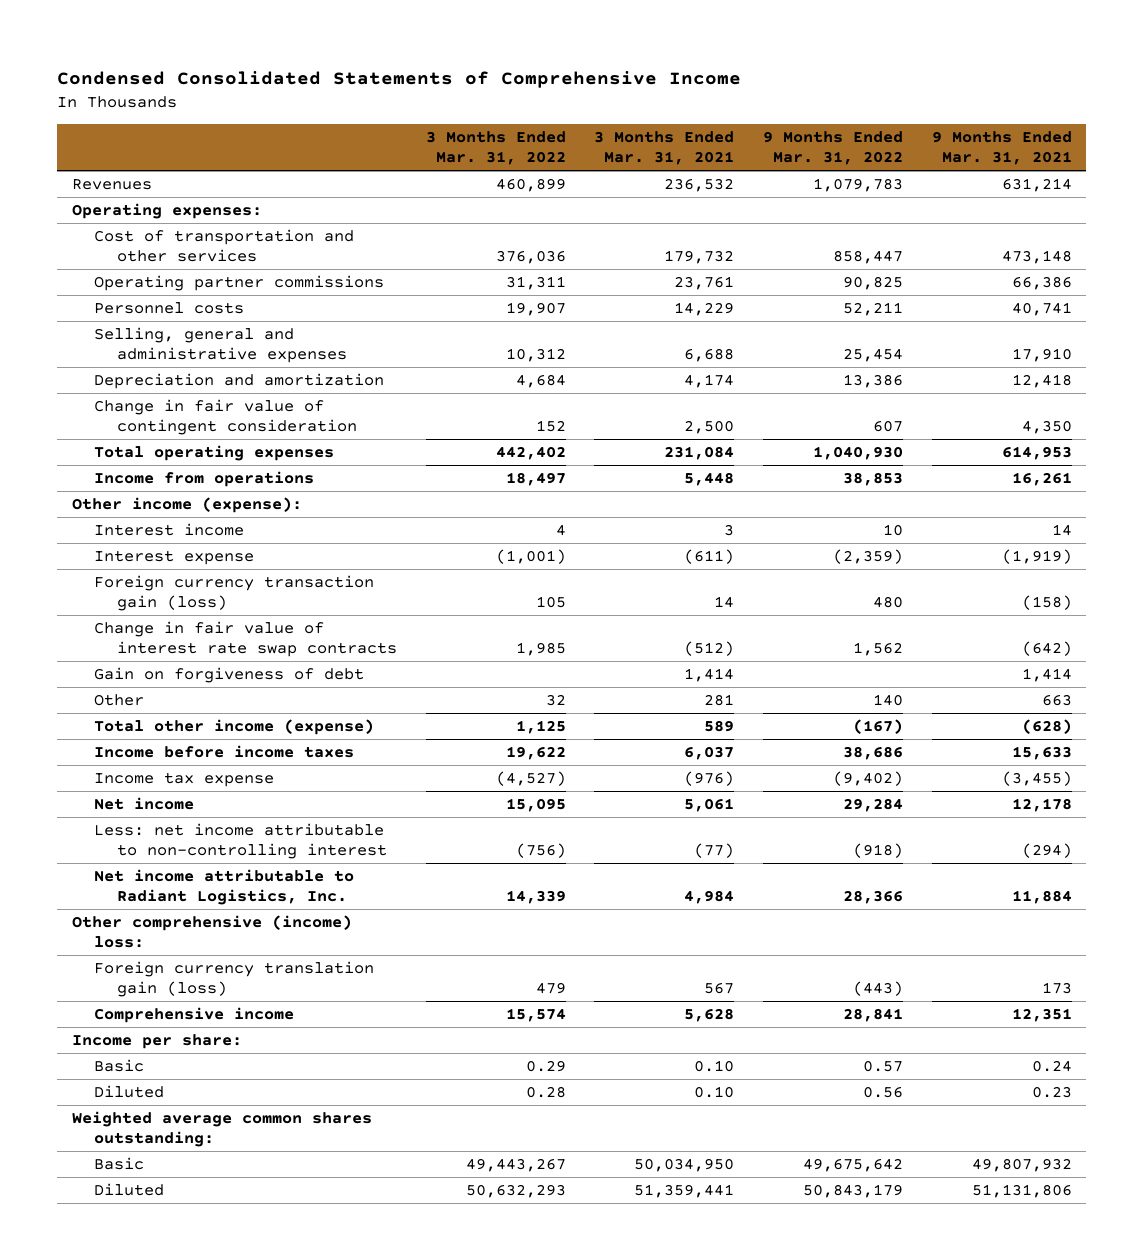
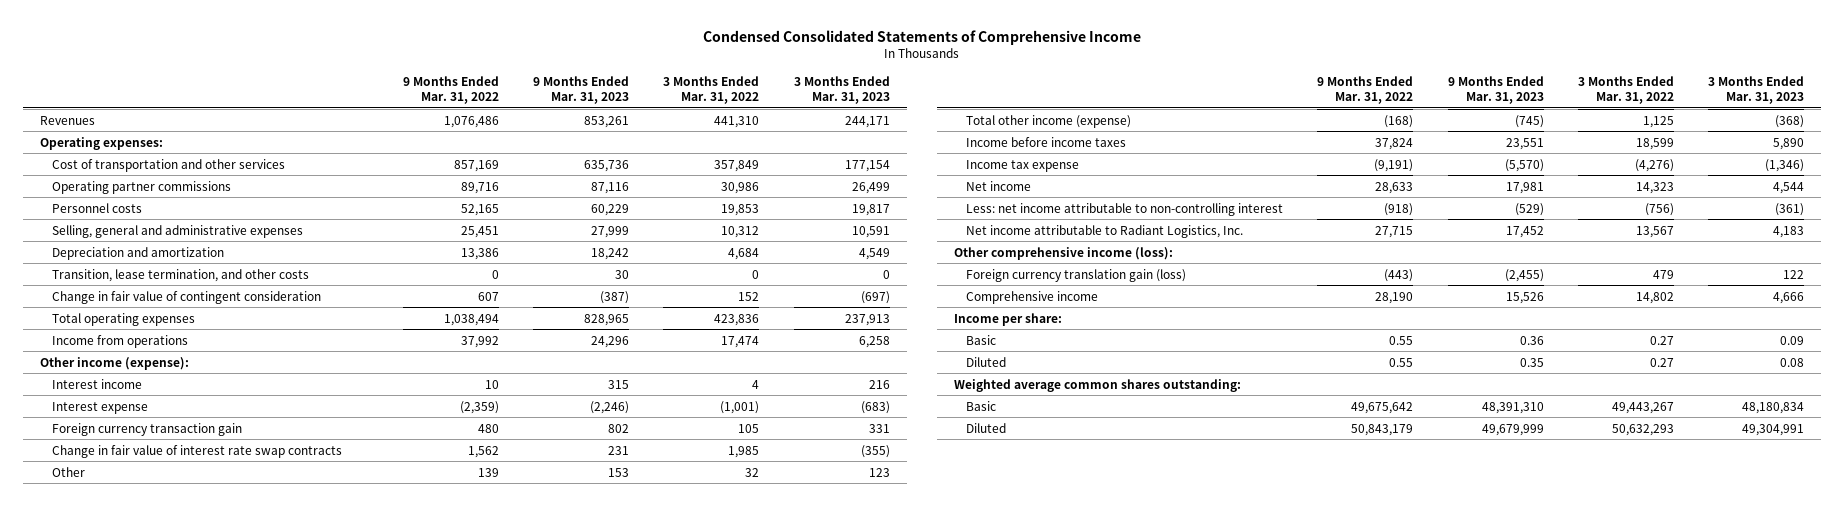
- | 3 Months Ended Mar. 31, 2022 | 3 Months Ended Mar. 31, 2021 | 9 Months Ended Mar. 31, 2022 | 9 Months Ended Mar. 31, 2021
+ | 9 Months Ended Mar. 31, 2022 | 9 Months Ended Mar. 31, 2023 | 3 Months Ended Mar. 31, 2022 | 3 Months Ended Mar. 31, 2023
- Revenues | 460,899 | 236,532 | 1,079,783 | 631,214
+ Revenues | 1,076,486 | 853,261 | 441,310 | 244,171
- Cost of transportation and other services | 376,036 | 179,732 | 858,447 | 473,148
- Operating partner commissions | 31,311 | 23,761 | 90,825 | 66,386
- Personnel costs | 19,907 | 14,229 | 52,211 | 40,741
- Selling, general and administrative expenses | 10,312 | 6,688 | 25,454 | 17,910
+ Cost of transportation and other services | 857,169 | 635,736 | 357,849 | 177,154
+ Operating partner commissions | 89,716 | 87,116 | 30,986 | 26,499
+ Personnel costs | 52,165 | 60,229 | 19,853 | 19,817
+ Selling, general and administrative expenses | 25,451 | 27,999 | 10,312 | 10,591
+ Transition, lease termination, and other costs | 0 | 30 | 0 | 0
- Total operating expenses | 442,402 | 231,084 | 1,040,930 | 614,953
- Income from operations | 18,497 | 5,448 | 38,853 | 16,261
+ Total operating expenses | 1,038,494 | 828,965 | 423,836 | 237,913
+ Income from operations | 37,992 | 24,296 | 17,474 | 6,258
- Foreign currency transaction gain (loss) | 105 | 14 | 480 | (158)
+ Foreign currency transaction gain | 480 | 802 | 105 | 331
- Gain on forgiveness of debt | | 1,414 | | 1,414
- Other | 32 | 281 | 140 | 663
- Total other income (expense) | 1,125 | 589 | (167) | (628)
- Income before income taxes | 19,622 | 6,037 | 38,686 | 15,633
- Income tax expense | (4,527) | (976) | (9,402) | (3,455)
- Net income | 15,095 | 5,061 | 29,284 | 12,178
+ Other | 139 | 153 | 32 | 123
+ Total other income (expense) | (168) | (745) | 1,125 | (368)
+ Income before income taxes | 37,824 | 23,551 | 18,599 | 5,890
+ Income tax expense | (9,191) | (5,570) | (4,276) | (1,346)
+ Net income | 28,633 | 17,981 | 14,323 | 4,544
- Net income attributable to Radiant Logistics, Inc. | 14,339 | 4,984 | 28,366 | 11,884
- Other comprehensive (income) loss:
+ Net income attributable to Radiant Logistics, Inc. | 27,715 | 17,452 | 13,567 | 4,183
+ Other comprehensive income (loss):
- Comprehensive income | 15,574 | 5,628 | 28,841 | 12,351
+ Comprehensive income | 28,190 | 15,526 | 14,802 | 4,666
- Basic | 0.29 | 0.10 | 0.57 | 0.24
- Diluted | 0.28 | 0.10 | 0.56 | 0.23
+ Basic | 0.55 | 0.36 | 0.27 | 0.09
+ Diluted | 0.55 | 0.35 | 0.27 | 0.08

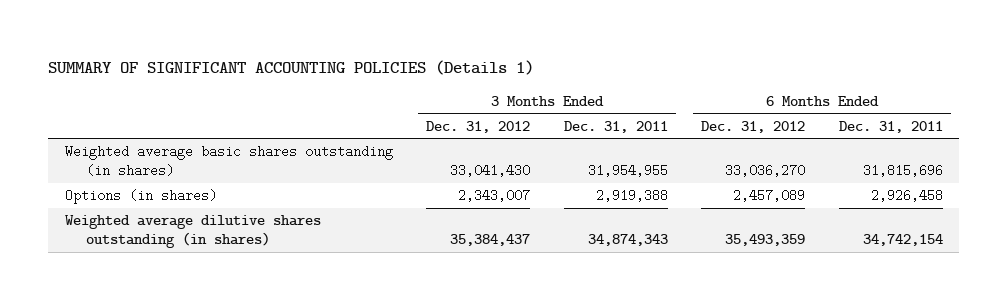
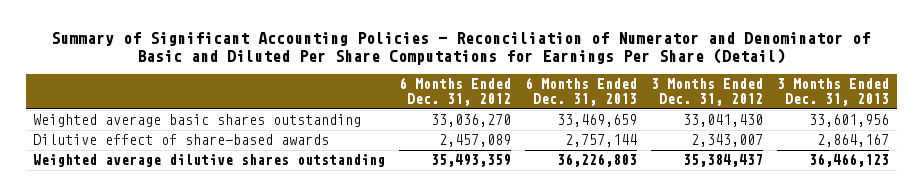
- SUMMARY OF SIGNIFICANT ACCOUNTING POLICIES (Details 1)
+ Summary of Significant Accounting Policies - Reconciliation of Numerator and Denominator of Basic and Diluted Per Share Computations for Earnings Per Share (Detail)
- | 3 Months Ended Dec. 31, 2012 | 3 Months Ended Dec. 31, 2011 | 6 Months Ended Dec. 31, 2012 | 6 Months Ended Dec. 31, 2011
+ | 6 Months Ended Dec. 31, 2012 | 6 Months Ended Dec. 31, 2013 | 3 Months Ended Dec. 31, 2012 | 3 Months Ended Dec. 31, 2013
- Weighted average basic shares outstanding (in shares) | 33,041,430 | 31,954,955 | 33,036,270 | 31,815,696
- Options (in shares) | 2,343,007 | 2,919,388 | 2,457,089 | 2,926,458
- Weighted average dilutive shares outstanding (in shares) | 35,384,437 | 34,874,343 | 35,493,359 | 34,742,154
+ Weighted average basic shares outstanding | 33,036,270 | 33,469,659 | 33,041,430 | 33,601,956
+ Dilutive effect of share-based awards | 2,457,089 | 2,757,144 | 2,343,007 | 2,864,167
+ Weighted average dilutive shares outstanding | 35,493,359 | 36,226,803 | 35,384,437 | 36,466,123

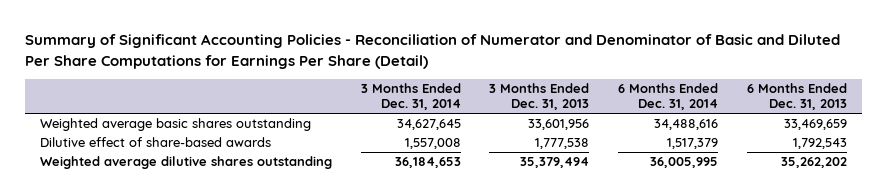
- | 6 Months Ended Dec. 31, 2012 | 6 Months Ended Dec. 31, 2013 | 3 Months Ended Dec. 31, 2012 | 3 Months Ended Dec. 31, 2013
+ | 3 Months Ended Dec. 31, 2014 | 3 Months Ended Dec. 31, 2013 | 6 Months Ended Dec. 31, 2014 | 6 Months Ended Dec. 31, 2013
- Dilutive effect of share-based awards | 2,457,089 | 2,757,144 | 2,343,007 | 2,864,167
- Weighted average dilutive shares outstanding | 35,493,359 | 36,226,803 | 35,384,437 | 36,466,123
+ Dilutive effect of share-based awards | 1,557,008 | 1,777,538 | 1,517,379 | 1,792,543
+ Weighted average dilutive shares outstanding | 36,184,653 | 35,379,494 | 36,005,995 | 35,262,202

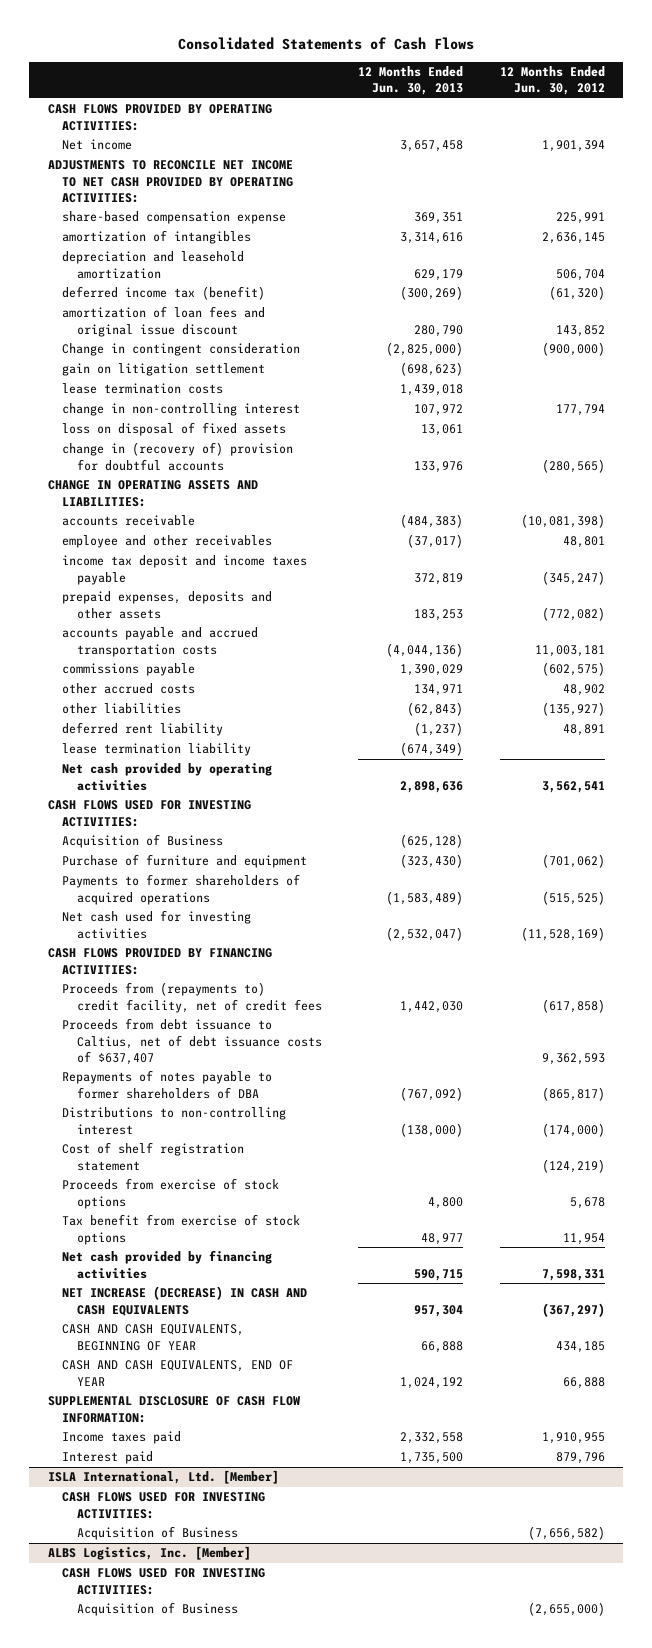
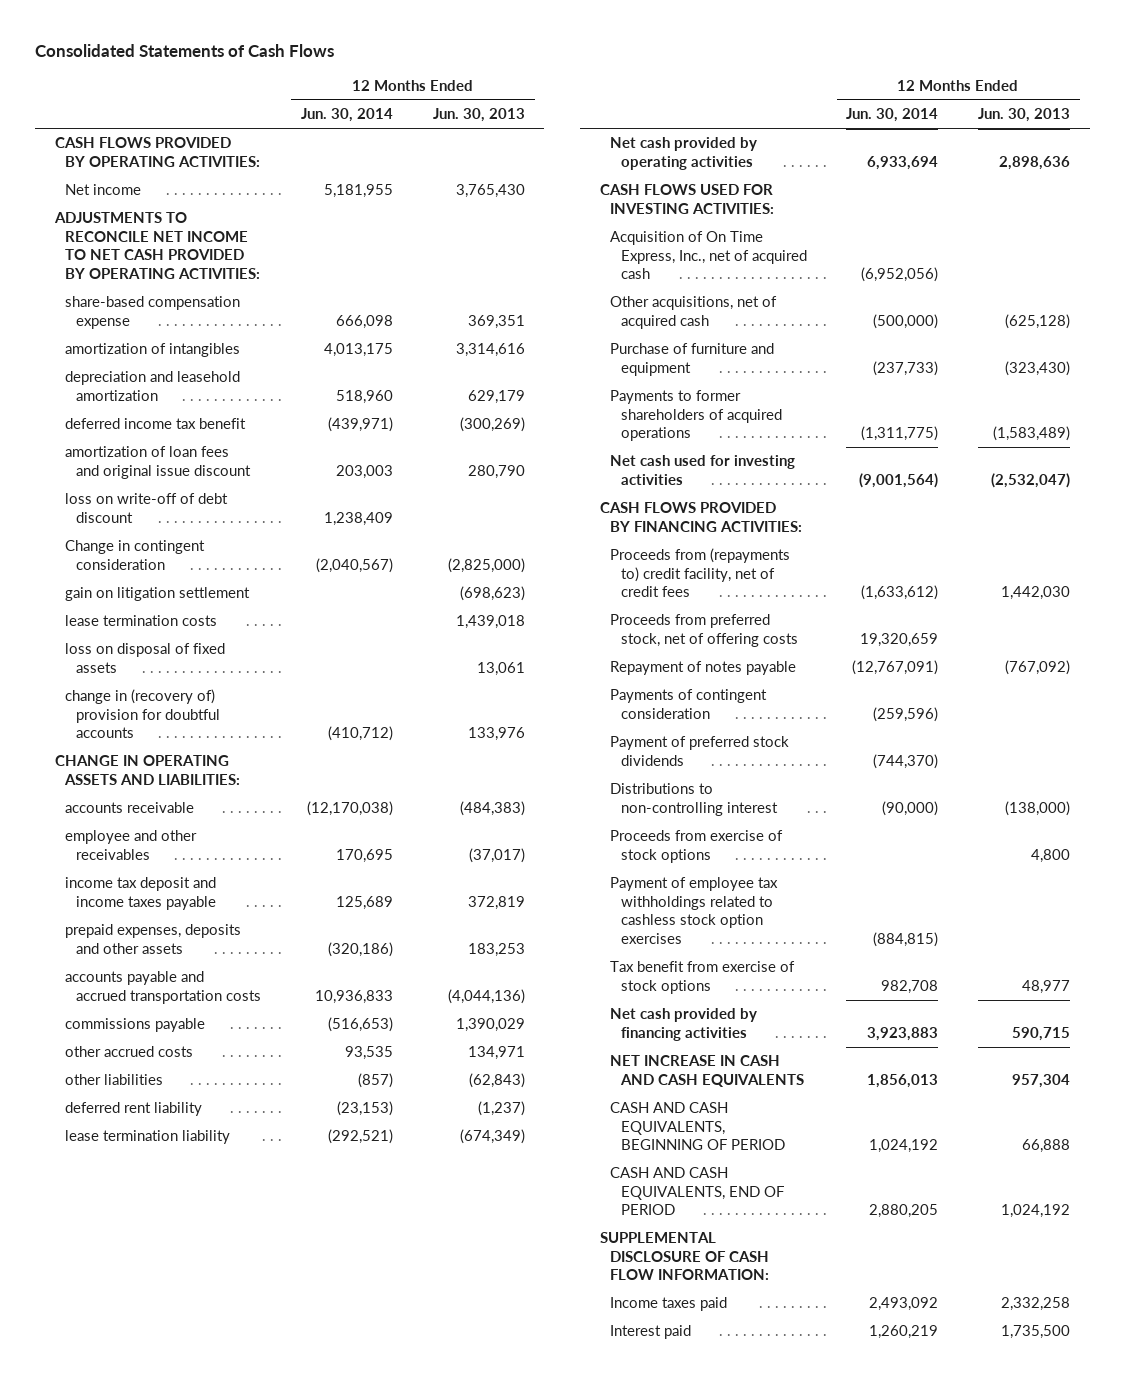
- | 12 Months Ended Jun. 30, 2013 | 12 Months Ended Jun. 30, 2012
+ | 12 Months Ended Jun. 30, 2014 | 12 Months Ended Jun. 30, 2013
- Net income | 3,657,458 | 1,901,394
+ Net income | 5,181,955 | 3,765,430
- deferred income tax (benefit) | (300,269) | (61,320)
+ deferred income tax benefit | (439,971) | (300,269)
+ loss on write-off of debt discount | 1,238,409 |
- change in non-controlling interest | 107,972 | 177,794
- Acquisition of Business | (625,128) |
+ Acquisition of On Time Express, Inc., net of acquired cash | (6,952,056) |
+ Other acquisitions, net of acquired cash | (500,000) | (625,128)
- Proceeds from debt issuance to Caltius, net of debt issuance costs of $637,407 | | 9,362,593
- Repayments of notes payable to former shareholders of DBA | (767,092) | (865,817)
+ Proceeds from preferred stock, net of offering costs | 19,320,659 |
+ Repayment of notes payable | (12,767,091) | (767,092)
+ Payments of contingent consideration | (259,596) |
+ Payment of preferred stock dividends | (744,370) |
- Cost of shelf registration statement | | (124,219)
+ Payment of employee tax withholdings related to cashless stock option exercises | (884,815) |
- NET INCREASE (DECREASE) IN CASH AND CASH EQUIVALENTS | 957,304 | (367,297)
- CASH AND CASH EQUIVALENTS, BEGINNING OF YEAR | 66,888 | 434,185
- CASH AND CASH EQUIVALENTS, END OF YEAR | 1,024,192 | 66,888
+ NET INCREASE IN CASH AND CASH EQUIVALENTS | 1,856,013 | 957,304
+ CASH AND CASH EQUIVALENTS, BEGINNING OF PERIOD | 1,024,192 | 66,888
+ CASH AND CASH EQUIVALENTS, END OF PERIOD | 2,880,205 | 1,024,192
- Income taxes paid | 2,332,558 | 1,910,955
+ Income taxes paid | 2,493,092 | 2,332,258
- ISLA International, Ltd. [Member]
- CASH FLOWS USED FOR INVESTING ACTIVITIES:
- Acquisition of Business | | (7,656,582)
- ALBS Logistics, Inc. [Member]
- CASH FLOWS USED FOR INVESTING ACTIVITIES:
- Acquisition of Business | | (2,655,000)

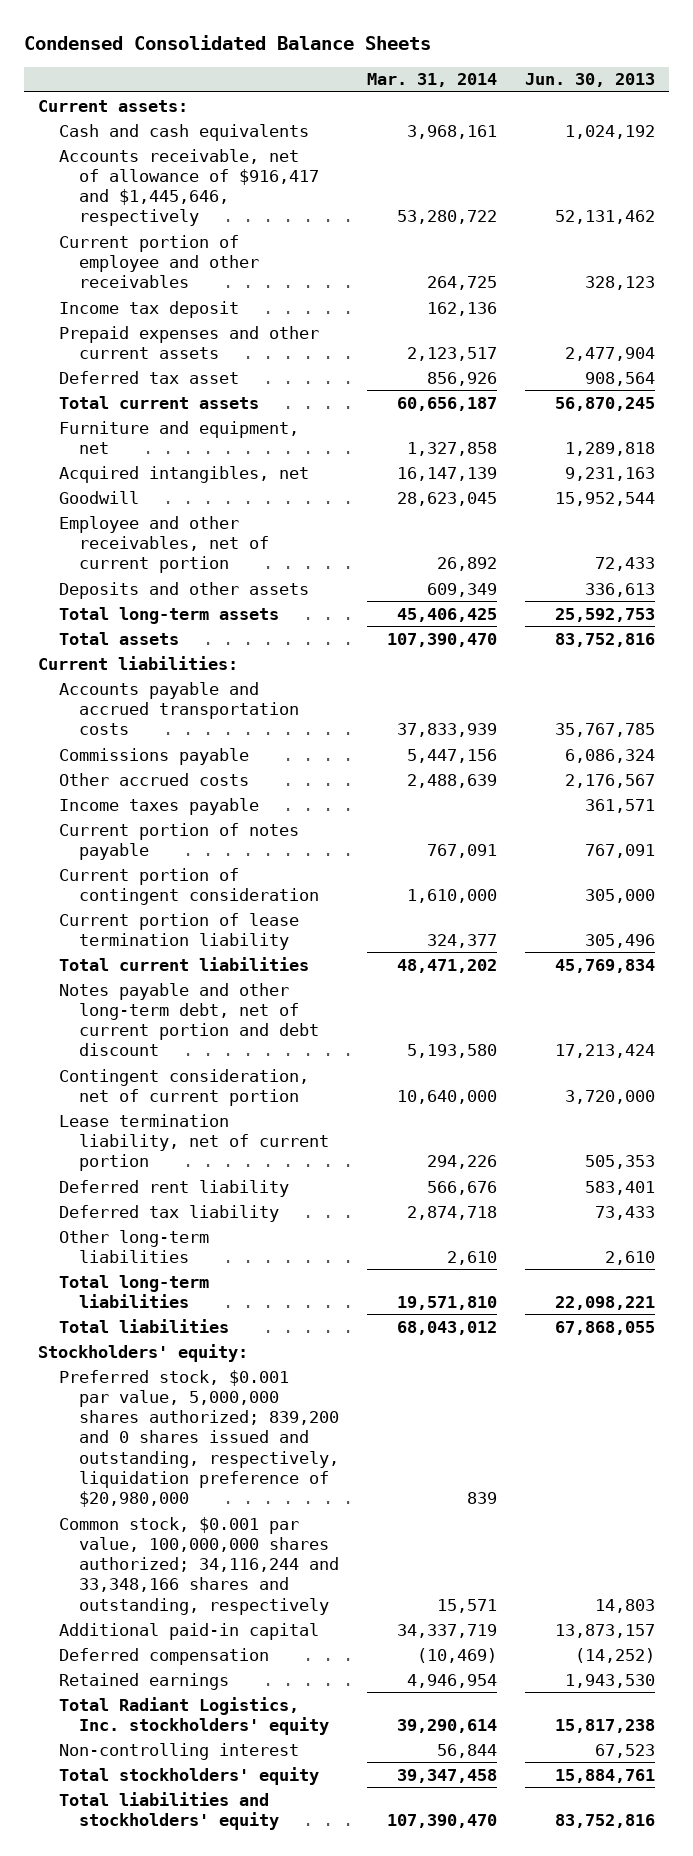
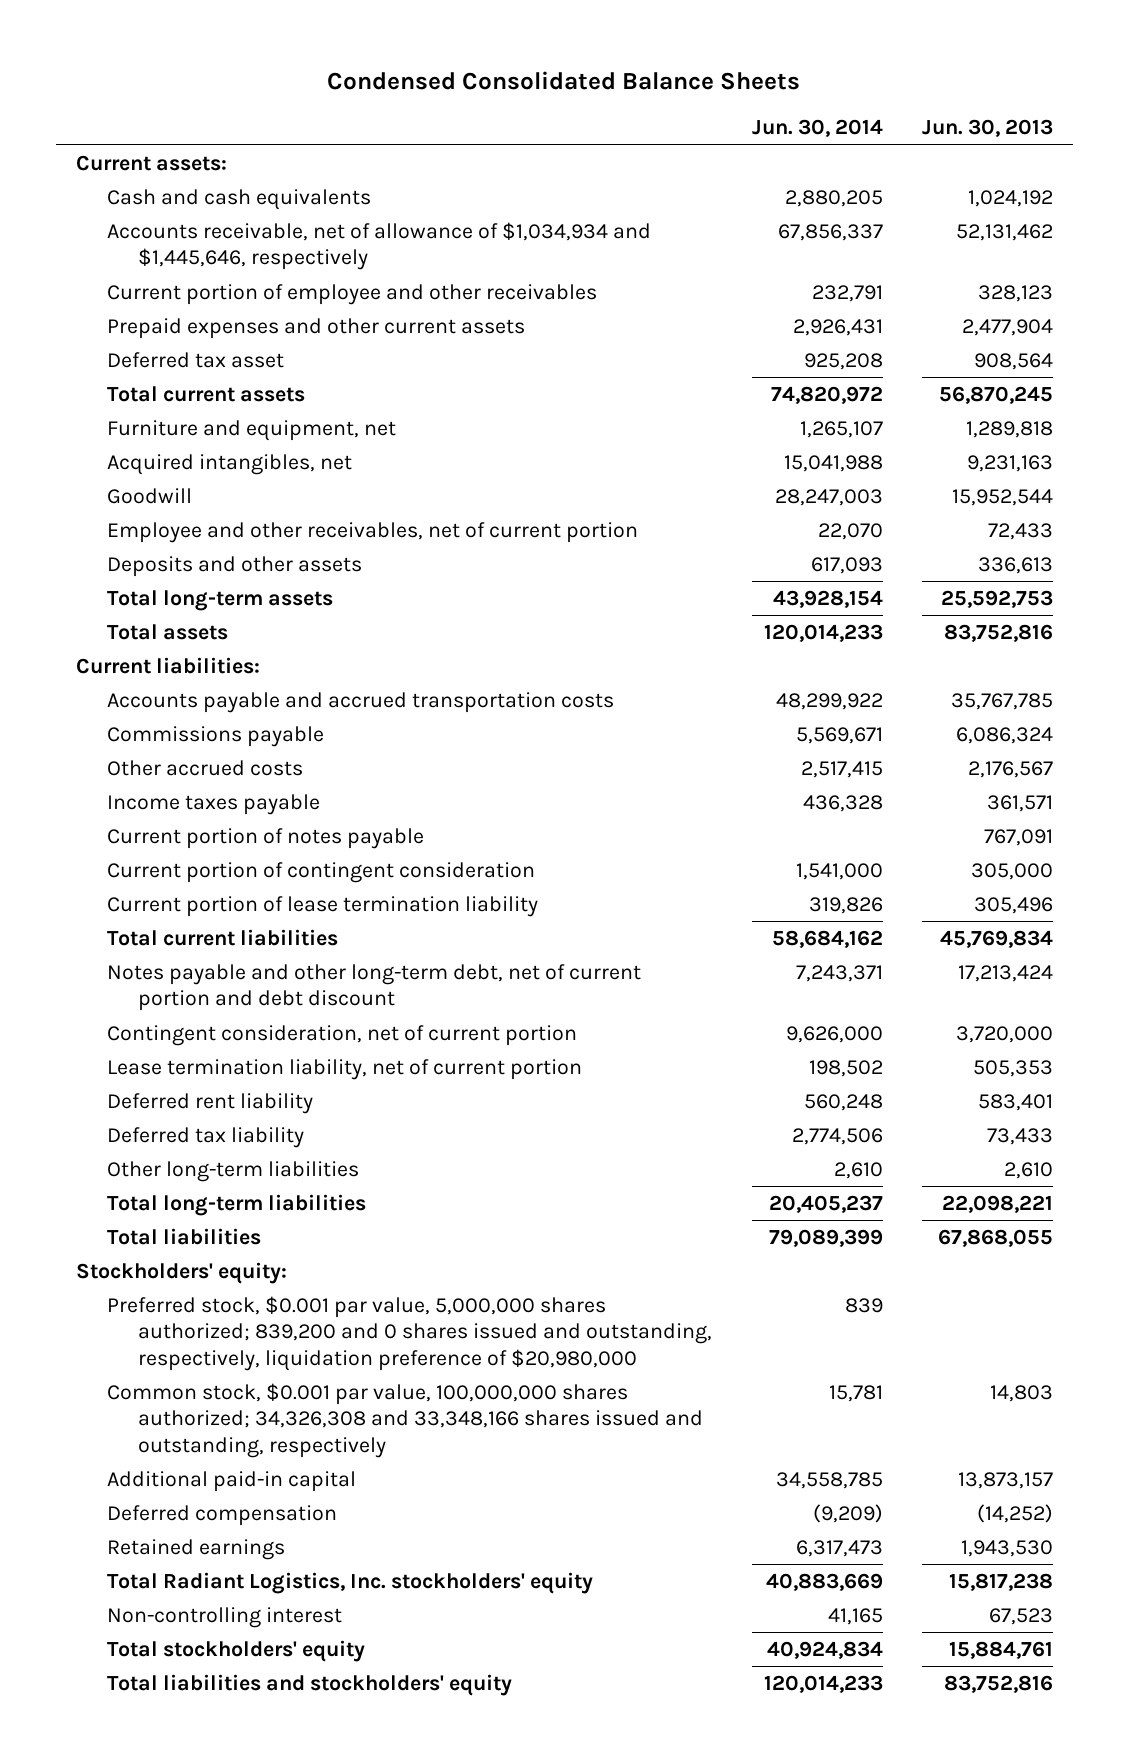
- | Mar. 31, 2014 | Jun. 30, 2013
+ | Jun. 30, 2014 | Jun. 30, 2013
- Accounts receivable, net of allowance of $916,417 and $1,445,646, respectively | 53,280,722 | 52,131,462
+ Accounts receivable, net of allowance of $1,034,934 and $1,445,646, respectively | 67,856,337 | 52,131,462
- Income tax deposit | 162,136 |
- Common stock, $0.001 par value, 100,000,000 shares authorized; 34,116,244 and 33,348,166 shares and outstanding, respectively | 15,571 | 14,803
+ Common stock, $0.001 par value, 100,000,000 shares authorized; 34,326,308 and 33,348,166 shares issued and outstanding, respectively | 15,781 | 14,803

